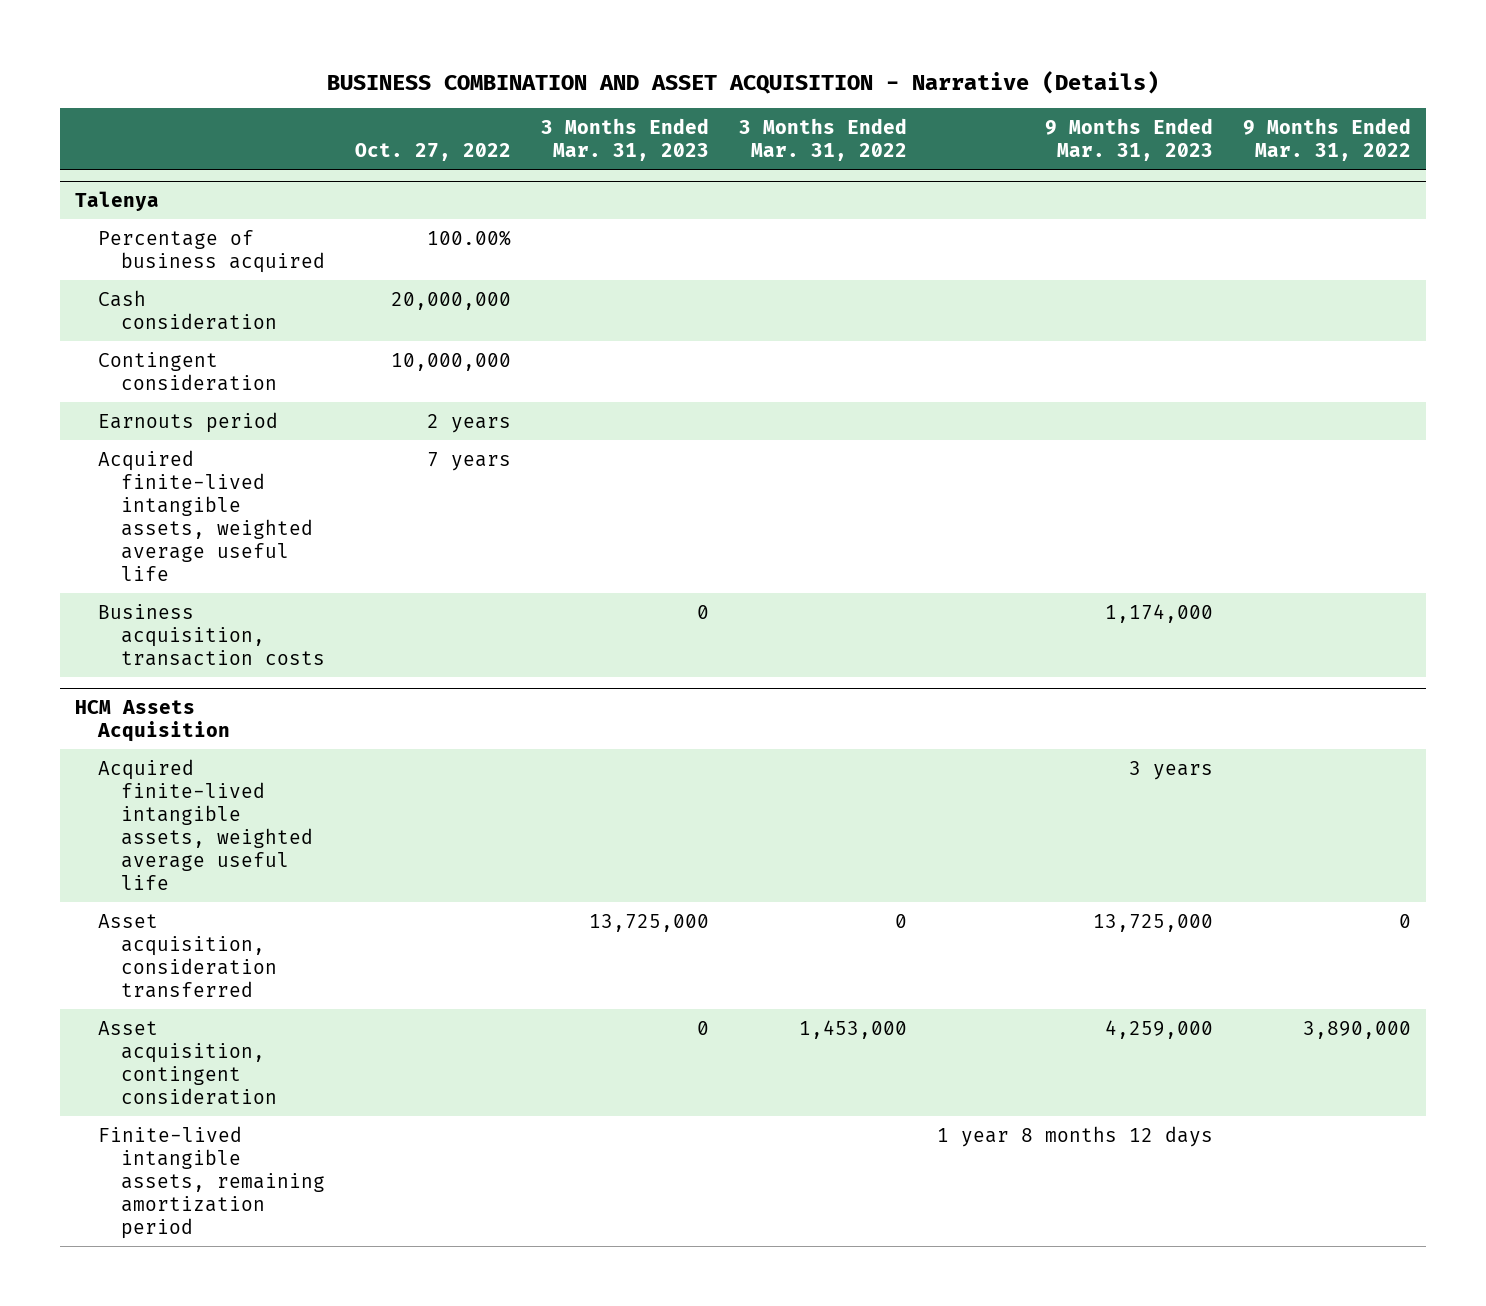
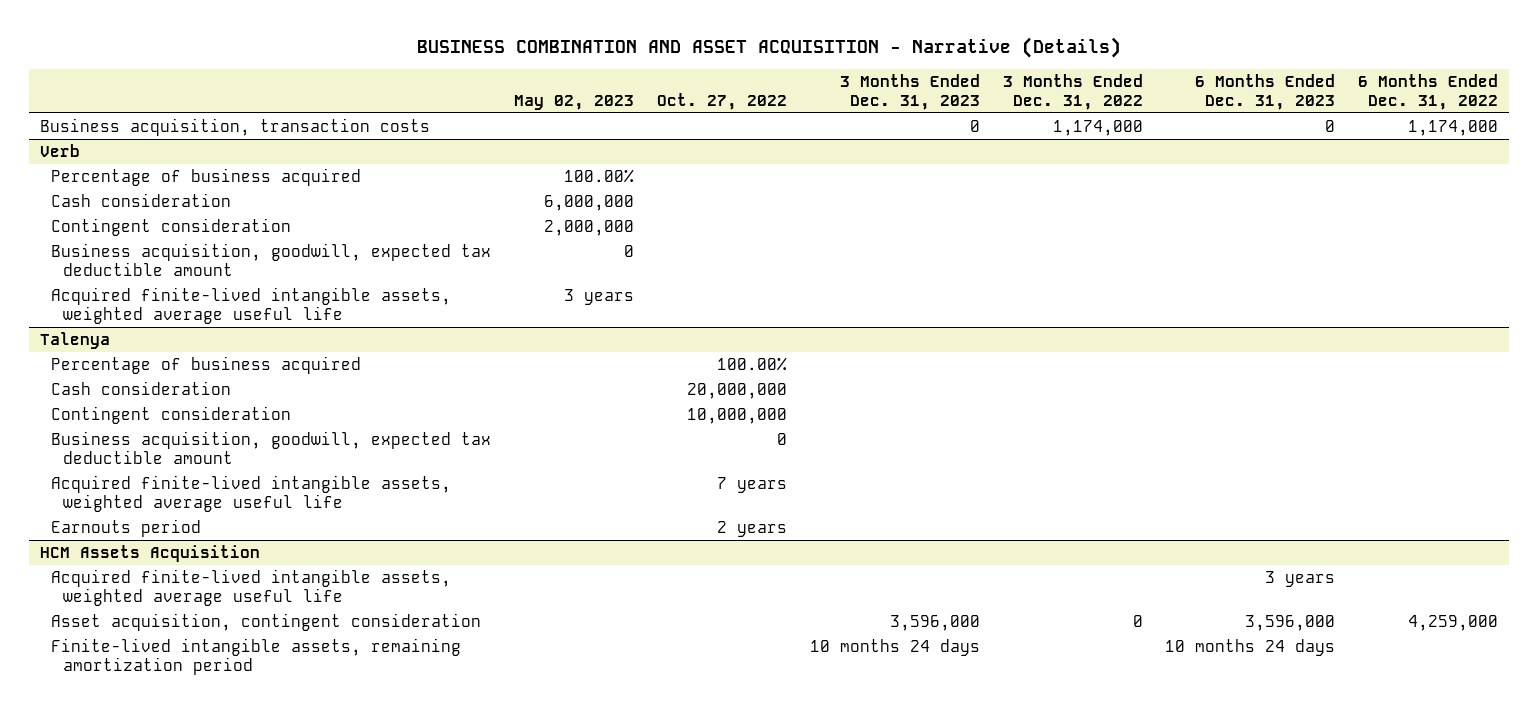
- | Oct. 27, 2022 | 3 Months Ended Mar. 31, 2023 | 3 Months Ended Mar. 31, 2022 | 9 Months Ended Mar. 31, 2023 | 9 Months Ended Mar. 31, 2022
+ | May 02, 2023 | Oct. 27, 2022 | 3 Months Ended Dec. 31, 2023 | 3 Months Ended Dec. 31, 2022 | 6 Months Ended Dec. 31, 2023 | 6 Months Ended Dec. 31, 2022
+ Business acquisition, transaction costs | | | 0 | 1,174,000 | 0 | 1,174,000
+ Verb
+ Percentage of business acquired | 100.00% | | | | |
+ Cash consideration | 6,000,000 | | | | |
+ Contingent consideration | 2,000,000 | | | | |
+ Business acquisition, goodwill, expected tax deductible amount | 0 | | | | |
+ Acquired finite-lived intangible assets, weighted average useful life | 3 years | | | | |
@ Talenya
+ Business acquisition, goodwill, expected tax deductible amount | | 0 | | | |
- Business acquisition, transaction costs | | 0 | | 1,174,000 |
moved down: Earnouts period | | 2 years | | | |
@ HCM Assets Acquisition
- Asset acquisition, consideration transferred | | 13,725,000 | 0 | 13,725,000 | 0

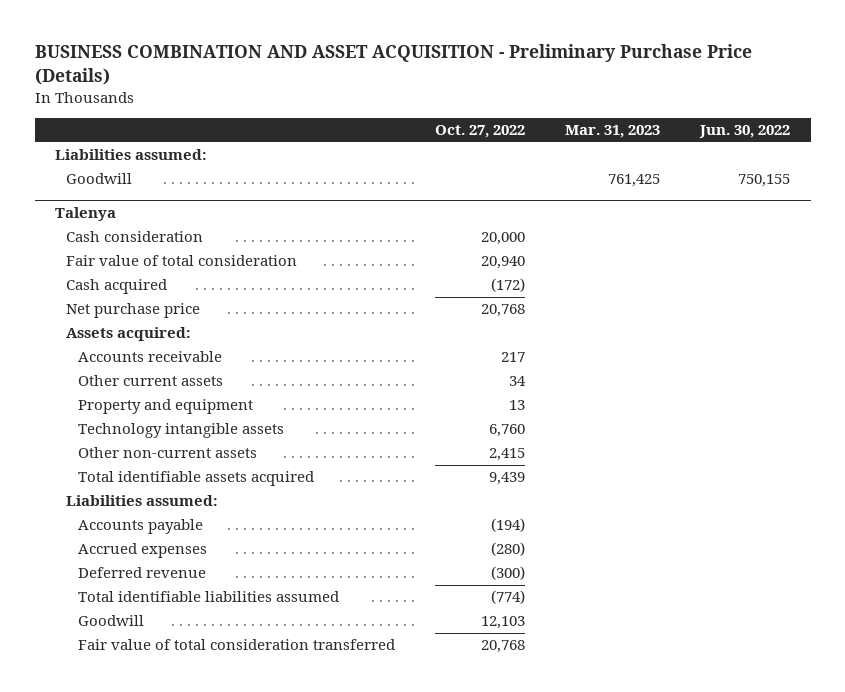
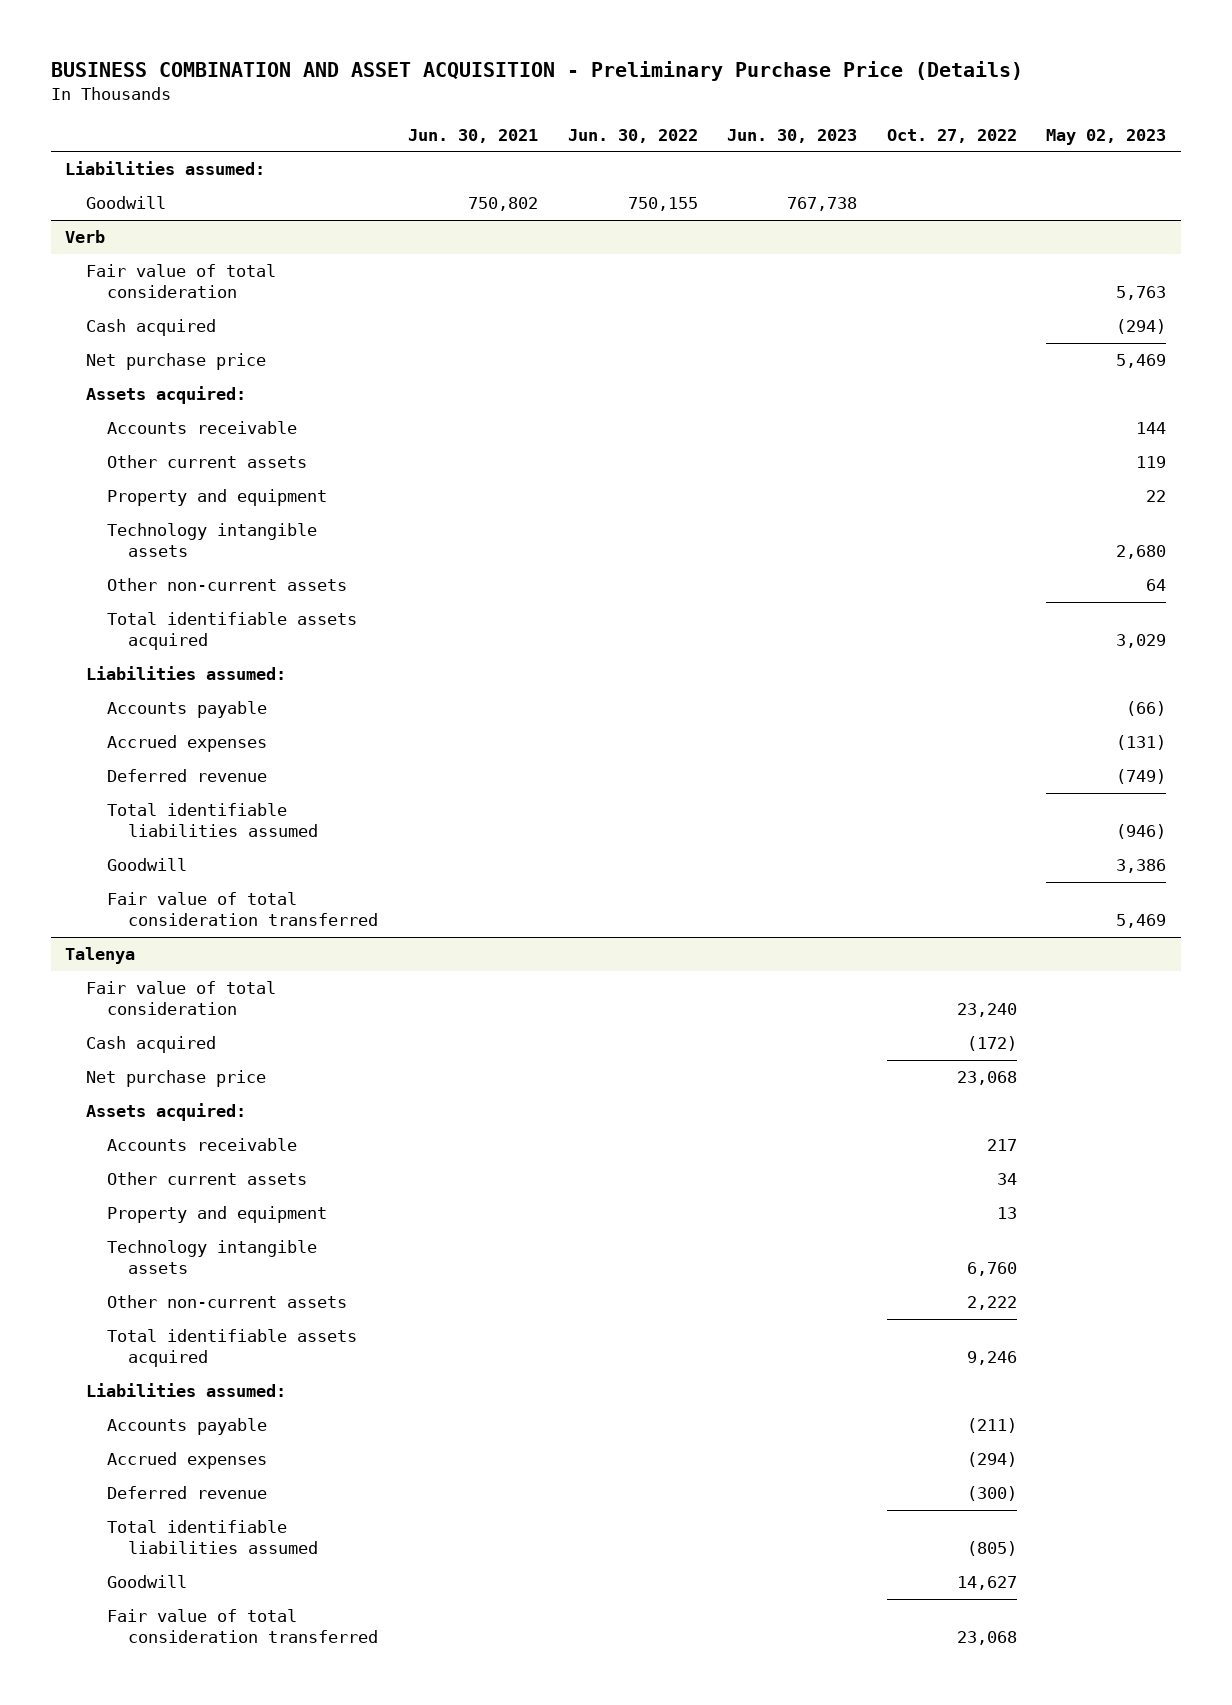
- | Oct. 27, 2022 | Mar. 31, 2023 | Jun. 30, 2022
+ | Jun. 30, 2021 | Jun. 30, 2022 | Jun. 30, 2023 | Oct. 27, 2022 | May 02, 2023
+ Verb
+ Fair value of total consideration | | | | | 5,763
+ Cash acquired | | | | | (294)
+ Net purchase price | | | | | 5,469
+ Assets acquired:
+ Accounts receivable | | | | | 144
+ Other current assets | | | | | 119
+ Property and equipment | | | | | 22
+ Technology intangible assets | | | | | 2,680
+ Other non-current assets | | | | | 64
+ Total identifiable assets acquired | | | | | 3,029
+ Liabilities assumed:
+ Accounts payable | | | | | (66)
+ Accrued expenses | | | | | (131)
+ Deferred revenue | | | | | (749)
+ Total identifiable liabilities assumed | | | | | (946)
+ Goodwill | | | | | 3,386
+ Fair value of total consideration transferred | | | | | 5,469
@ Talenya
- Cash consideration | 20,000 | |
- Fair value of total consideration | 20,940 | |
+ Fair value of total consideration | | | | 23,240 |
- Net purchase price | 20,768 | |
+ Net purchase price | | | | 23,068 |
- Other non-current assets | 2,415 | |
- Total identifiable assets acquired | 9,439 | |
+ Other non-current assets | | | | 2,222 |
+ Total identifiable assets acquired | | | | 9,246 |
- Accounts payable | (194) | |
- Accrued expenses | (280) | |
+ Accounts payable | | | | (211) |
+ Accrued expenses | | | | (294) |
- Total identifiable liabilities assumed | (774) | |
- Goodwill | 12,103 | |
- Fair value of total consideration transferred | 20,768 | |
+ Total identifiable liabilities assumed | | | | (805) |
+ Goodwill | | | | 14,627 |
+ Fair value of total consideration transferred | | | | 23,068 |

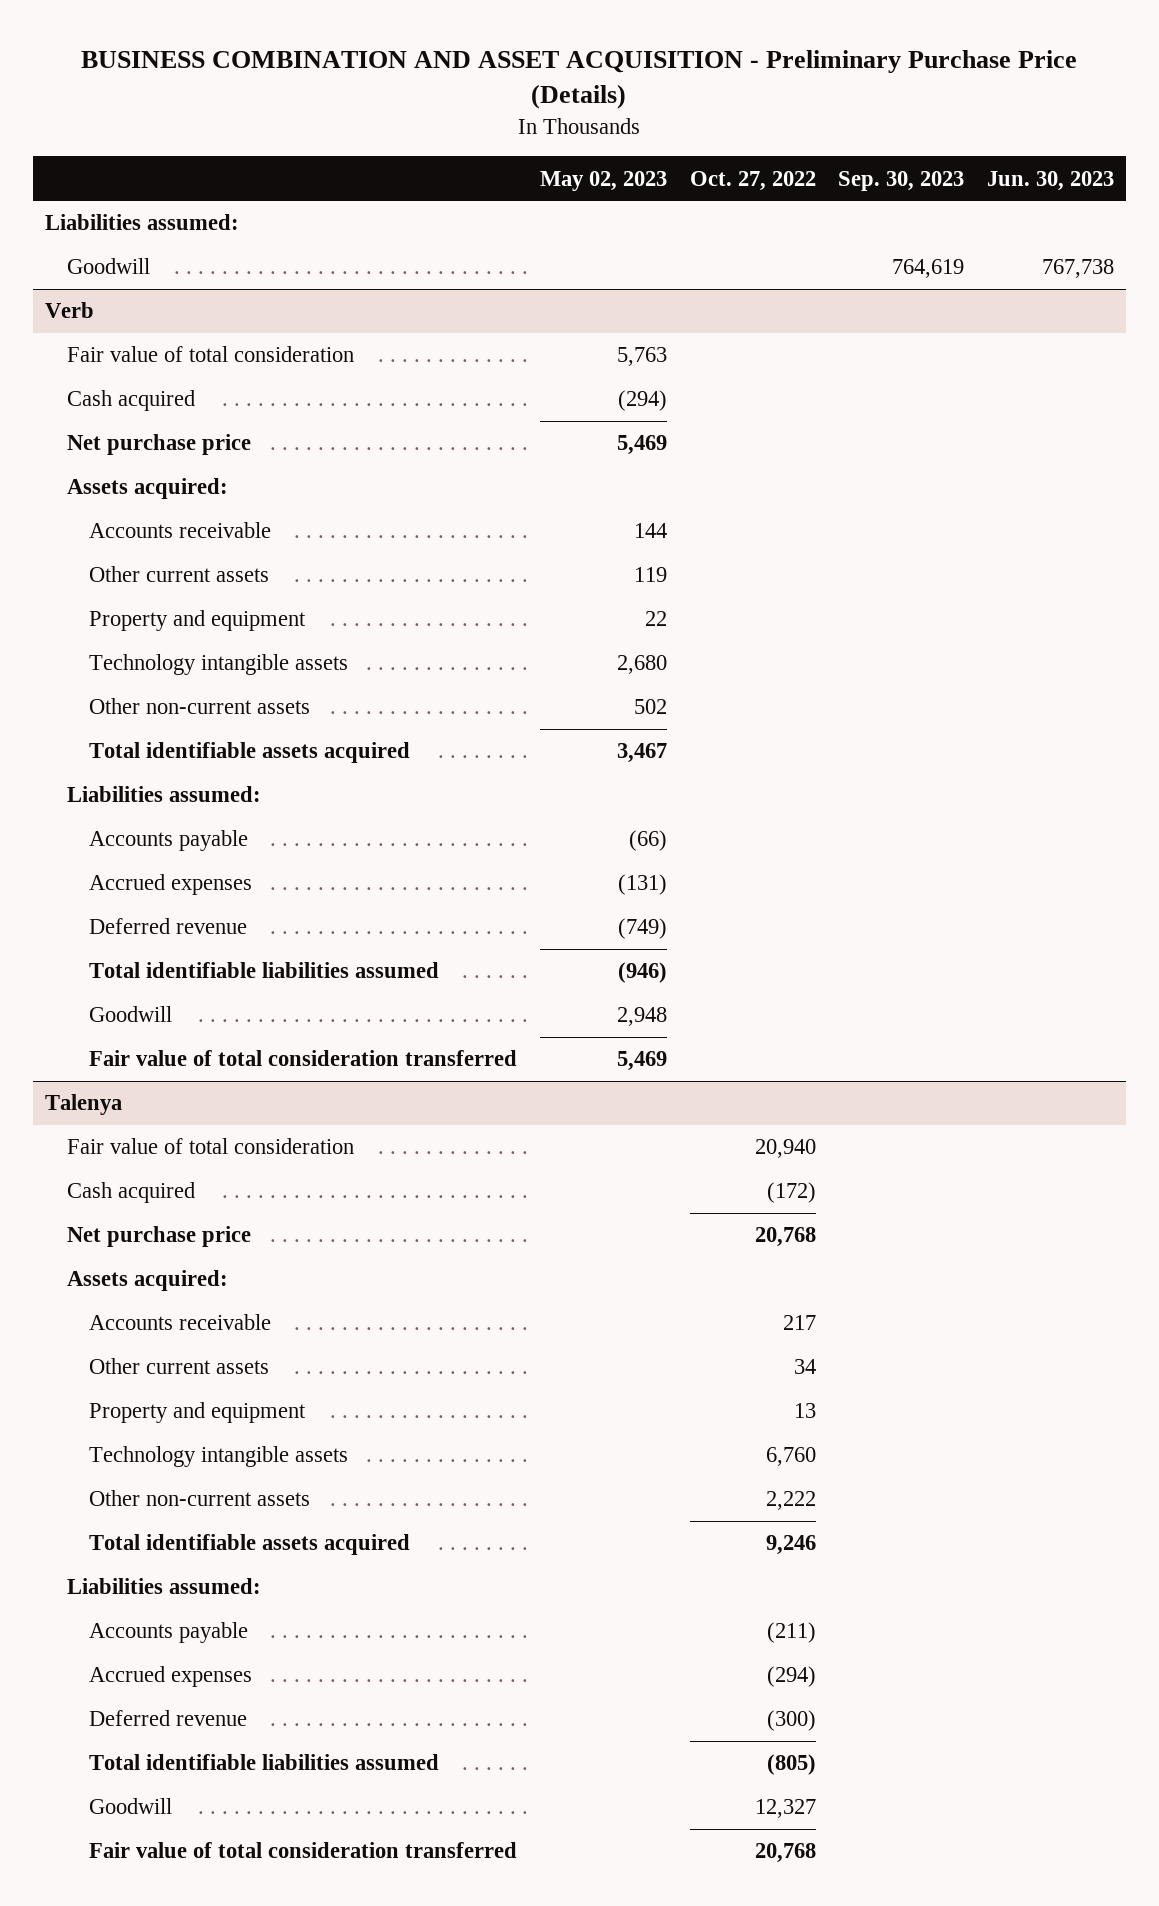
- | Jun. 30, 2021 | Jun. 30, 2022 | Jun. 30, 2023 | Oct. 27, 2022 | May 02, 2023
+ | May 02, 2023 | Oct. 27, 2022 | Sep. 30, 2023 | Jun. 30, 2023
@ Verb
- Other non-current assets | | | | | 64
- Total identifiable assets acquired | | | | | 3,029
+ Other non-current assets | 502 | | |
+ Total identifiable assets acquired | 3,467 | | |
- Goodwill | | | | | 3,386
+ Goodwill | 2,948 | | |
@ Talenya
- Fair value of total consideration | | | | 23,240 |
+ Fair value of total consideration | | 20,940 | |
- Net purchase price | | | | 23,068 |
+ Net purchase price | | 20,768 | |
- Goodwill | | | | 14,627 |
- Fair value of total consideration transferred | | | | 23,068 |
+ Goodwill | | 12,327 | |
+ Fair value of total consideration transferred | | 20,768 | |

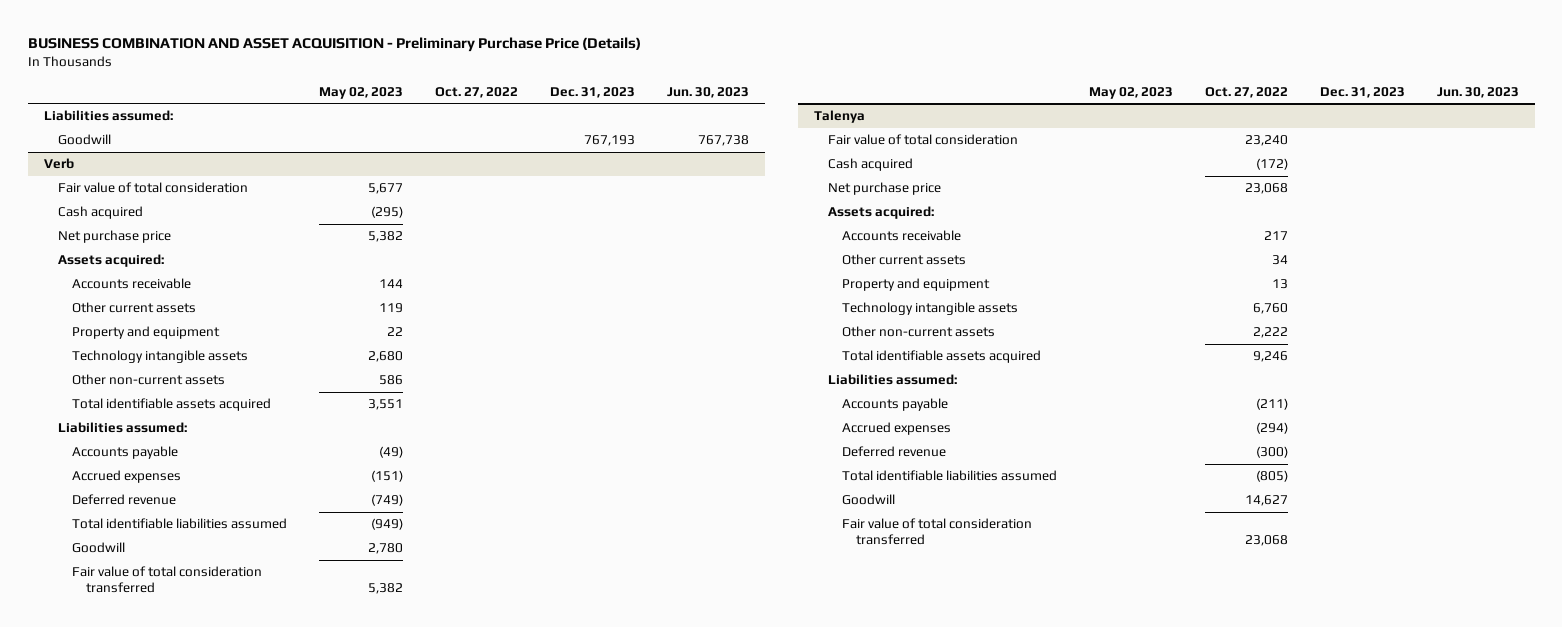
- | May 02, 2023 | Oct. 27, 2022 | Sep. 30, 2023 | Jun. 30, 2023
+ | May 02, 2023 | Oct. 27, 2022 | Dec. 31, 2023 | Jun. 30, 2023
@ Verb
- Fair value of total consideration | 5,763 | | |
- Cash acquired | (294) | | |
- Net purchase price | 5,469 | | |
+ Fair value of total consideration | 5,677 | | |
+ Cash acquired | (295) | | |
+ Net purchase price | 5,382 | | |
- Other non-current assets | 502 | | |
- Total identifiable assets acquired | 3,467 | | |
+ Other non-current assets | 586 | | |
+ Total identifiable assets acquired | 3,551 | | |
- Accounts payable | (66) | | |
- Accrued expenses | (131) | | |
+ Accounts payable | (49) | | |
+ Accrued expenses | (151) | | |
- Total identifiable liabilities assumed | (946) | | |
- Goodwill | 2,948 | | |
- Fair value of total consideration transferred | 5,469 | | |
+ Total identifiable liabilities assumed | (949) | | |
+ Goodwill | 2,780 | | |
+ Fair value of total consideration transferred | 5,382 | | |
@ Talenya
- Fair value of total consideration | | 20,940 | |
+ Fair value of total consideration | | 23,240 | |
- Net purchase price | | 20,768 | |
+ Net purchase price | | 23,068 | |
- Goodwill | | 12,327 | |
- Fair value of total consideration transferred | | 20,768 | |
+ Goodwill | | 14,627 | |
+ Fair value of total consideration transferred | | 23,068 | |

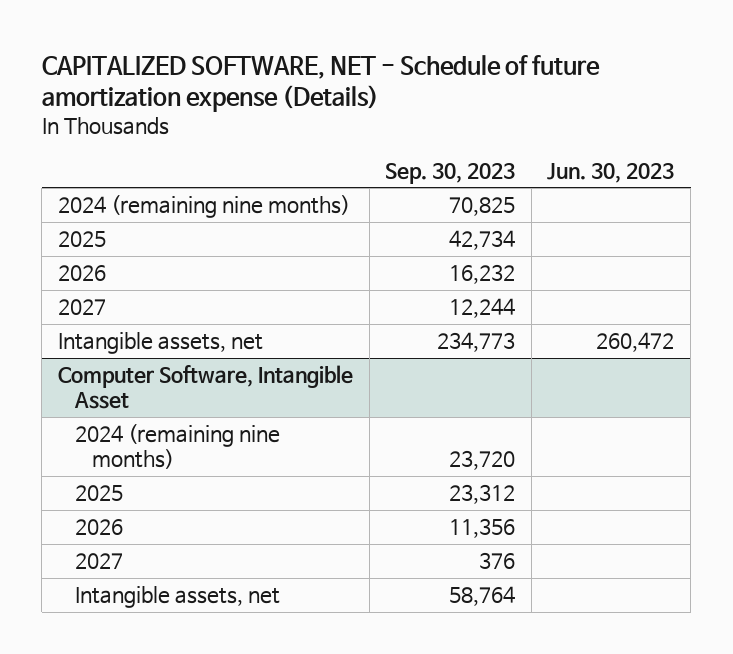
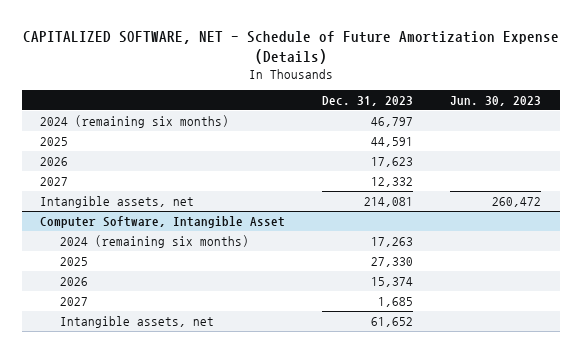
- CAPITALIZED SOFTWARE, NET - Schedule of future amortization expense (Details)
+ CAPITALIZED SOFTWARE, NET - Schedule of Future Amortization Expense (Details)
- | Sep. 30, 2023 | Jun. 30, 2023
+ | Dec. 31, 2023 | Jun. 30, 2023
- 2024 (remaining nine months) | 70,825 |
+ 2024 (remaining six months) | 46,797 |
@ Computer Software, Intangible Asset
- 2024 (remaining nine months) | 23,720 |
+ 2024 (remaining six months) | 17,263 |

